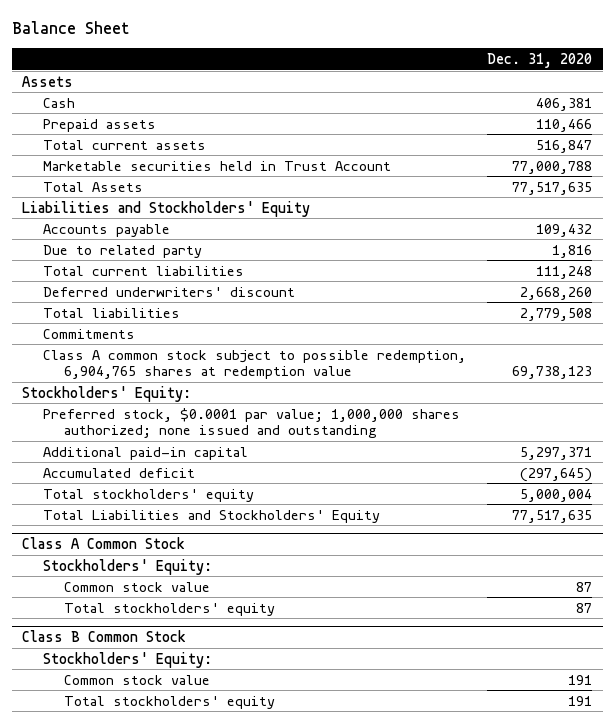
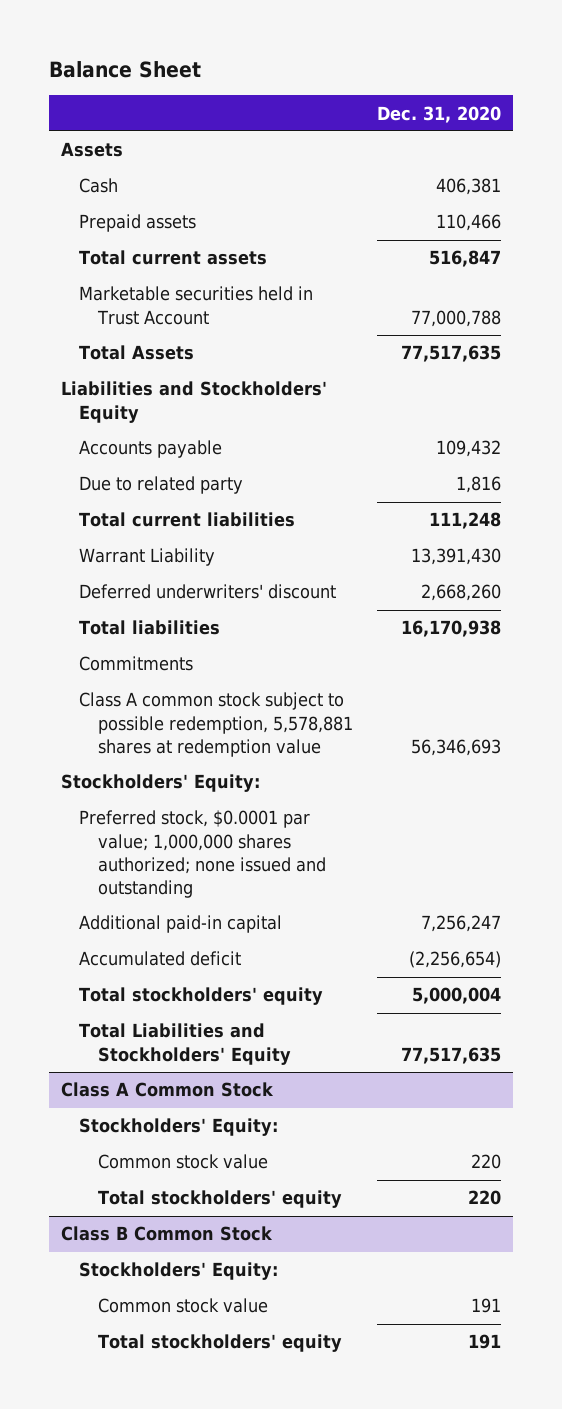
+ Warrant Liability | 13,391,430
- Total liabilities | 2,779,508
+ Total liabilities | 16,170,938
- Class A common stock subject to possible redemption, 6,904,765 shares at redemption value | 69,738,123
+ Class A common stock subject to possible redemption, 5,578,881 shares at redemption value | 56,346,693
- Additional paid-in capital | 5,297,371
- Accumulated deficit | (297,645)
+ Additional paid-in capital | 7,256,247
+ Accumulated deficit | (2,256,654)
@ Class A Common Stock
- Common stock value | 87
- Total stockholders' equity | 87
+ Common stock value | 220
+ Total stockholders' equity | 220

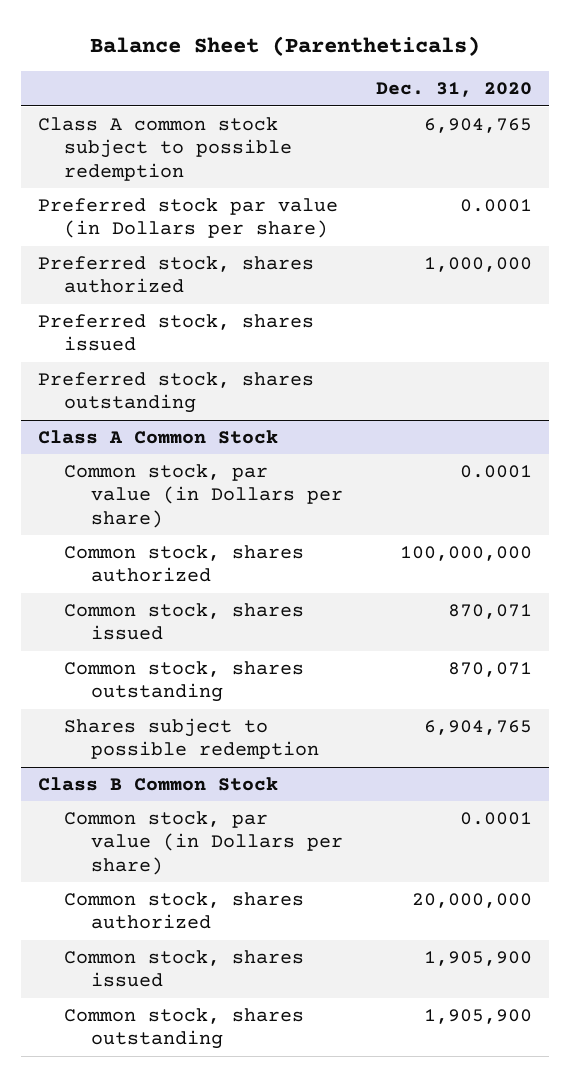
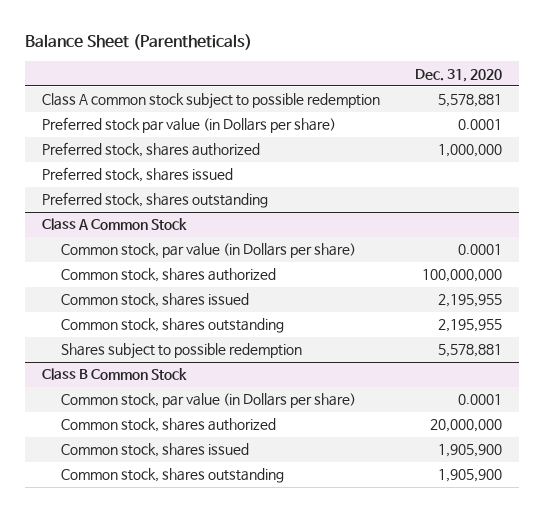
- Class A common stock subject to possible redemption | 6,904,765
+ Class A common stock subject to possible redemption | 5,578,881
@ Class A Common Stock
- Common stock, shares issued | 870,071
- Common stock, shares outstanding | 870,071
- Shares subject to possible redemption | 6,904,765
+ Common stock, shares issued | 2,195,955
+ Common stock, shares outstanding | 2,195,955
+ Shares subject to possible redemption | 5,578,881

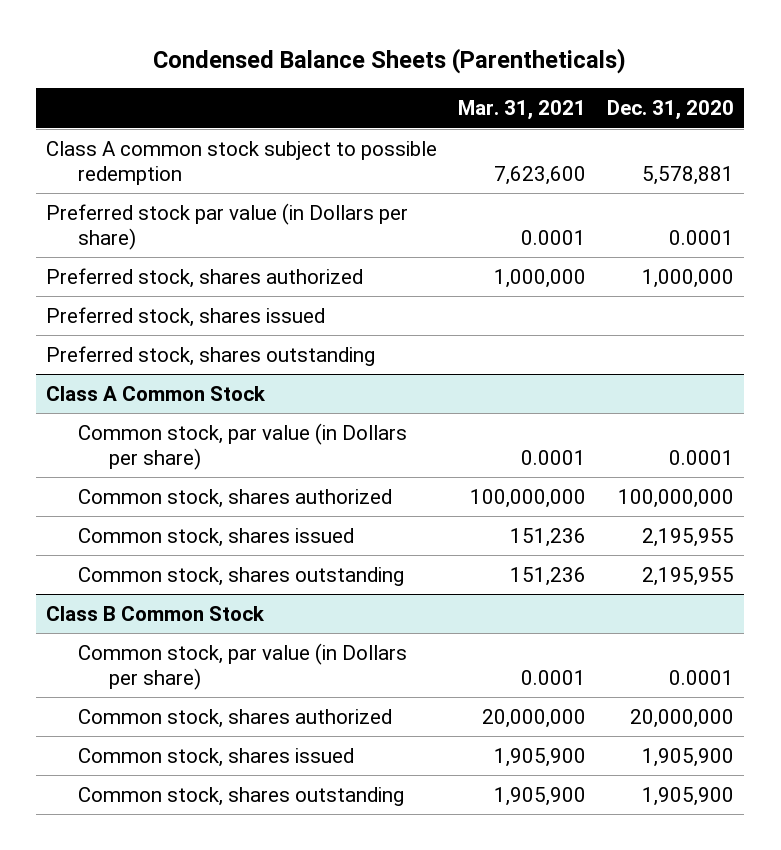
- Balance Sheet (Parentheticals)
+ Condensed Balance Sheets (Parentheticals)
- | Dec. 31, 2020
+ | Mar. 31, 2021 | Dec. 31, 2020
@ Class A Common Stock
- Shares subject to possible redemption | 5,578,881

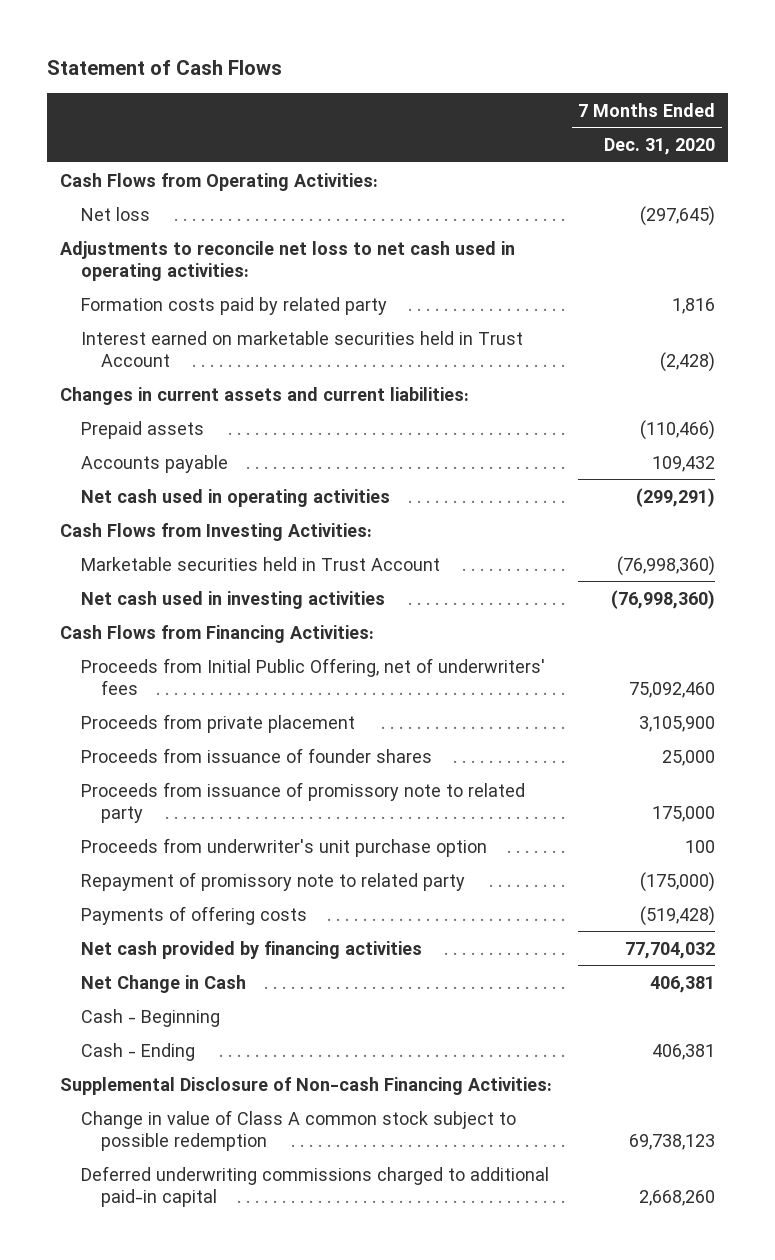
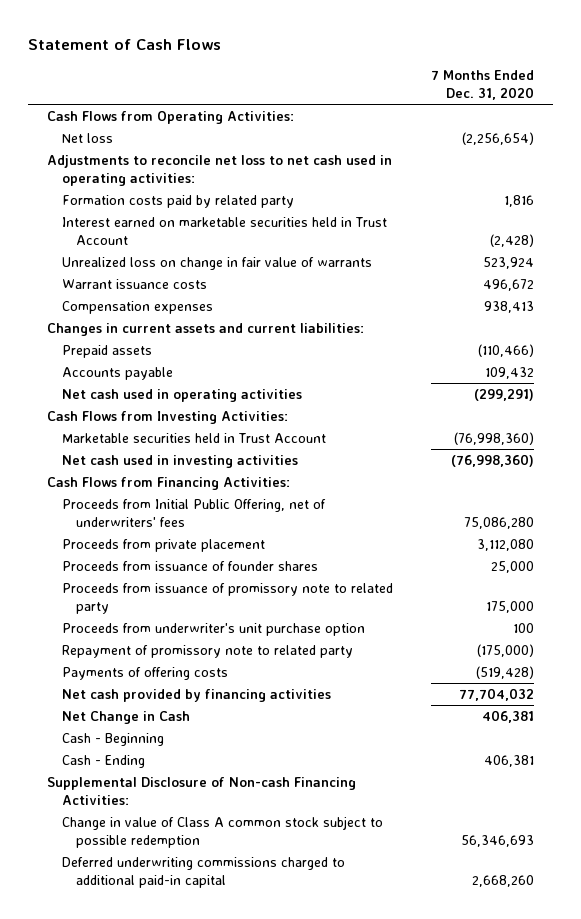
- Net loss | (297,645)
+ Net loss | (2,256,654)
+ Unrealized loss on change in fair value of warrants | 523,924
+ Warrant issuance costs | 496,672
+ Compensation expenses | 938,413
- Proceeds from Initial Public Offering, net of underwriters' fees | 75,092,460
- Proceeds from private placement | 3,105,900
+ Proceeds from Initial Public Offering, net of underwriters' fees | 75,086,280
+ Proceeds from private placement | 3,112,080
- Change in value of Class A common stock subject to possible redemption | 69,738,123
+ Change in value of Class A common stock subject to possible redemption | 56,346,693

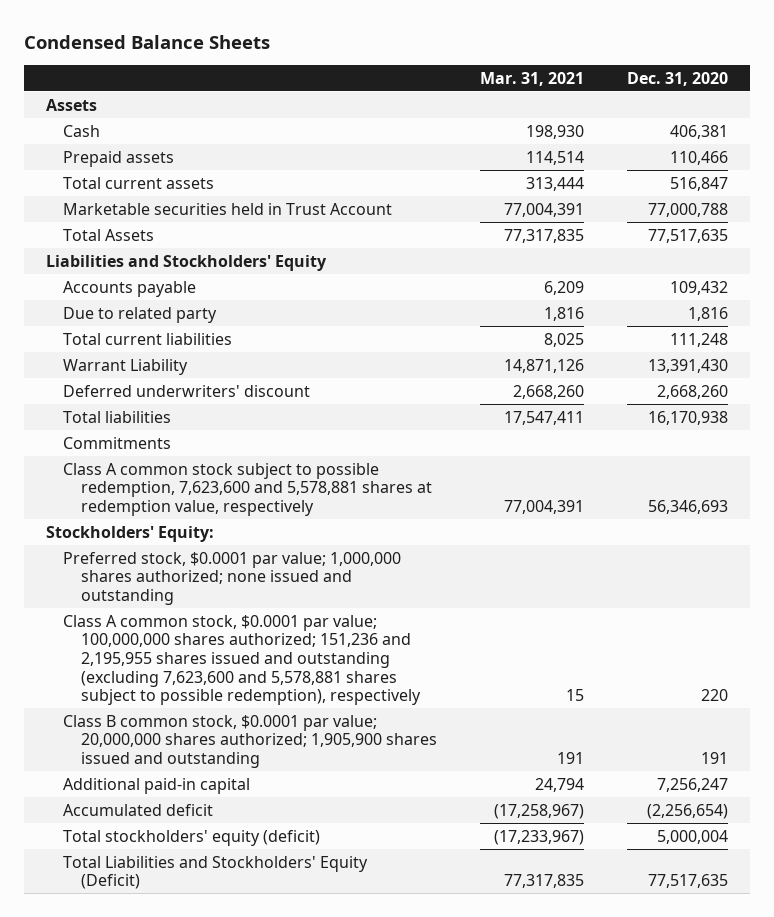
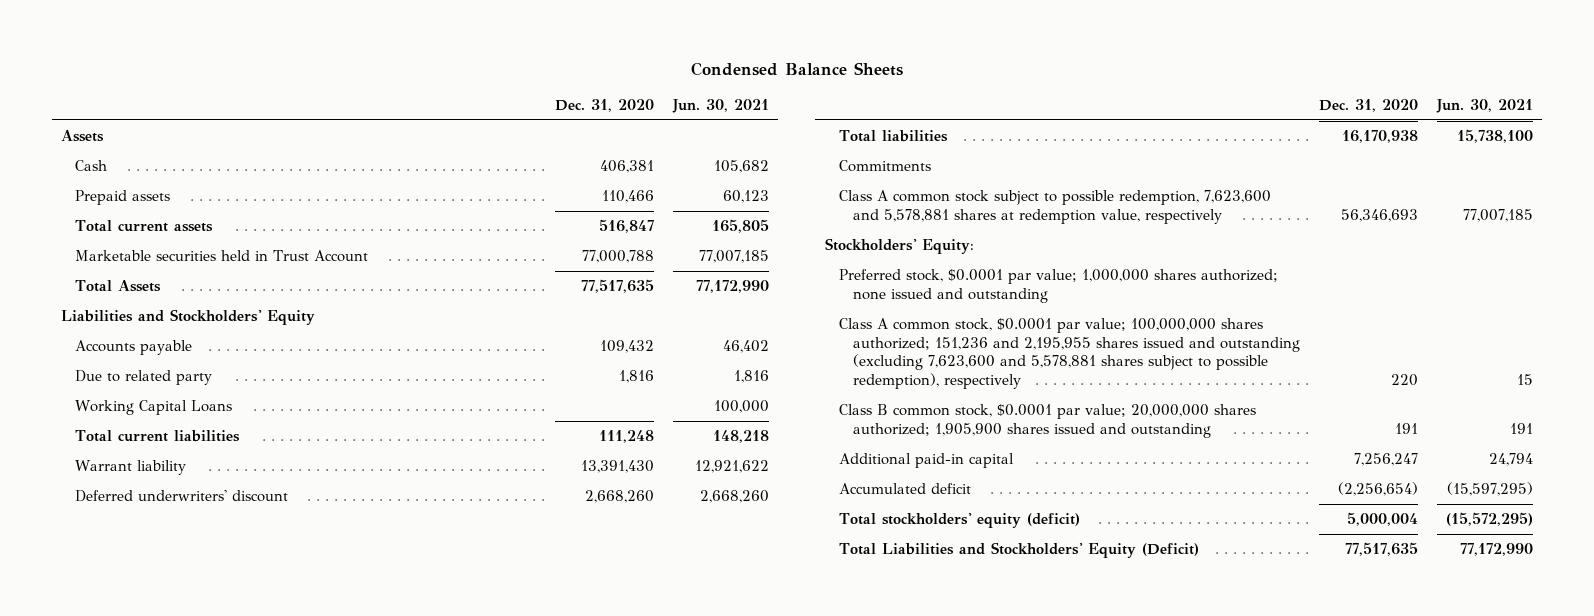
- | Mar. 31, 2021 | Dec. 31, 2020
+ | Dec. 31, 2020 | Jun. 30, 2021
+ Working Capital Loans | | 100,000
- Warrant Liability | 14,871,126 | 13,391,430
+ Warrant liability | 13,391,430 | 12,921,622

